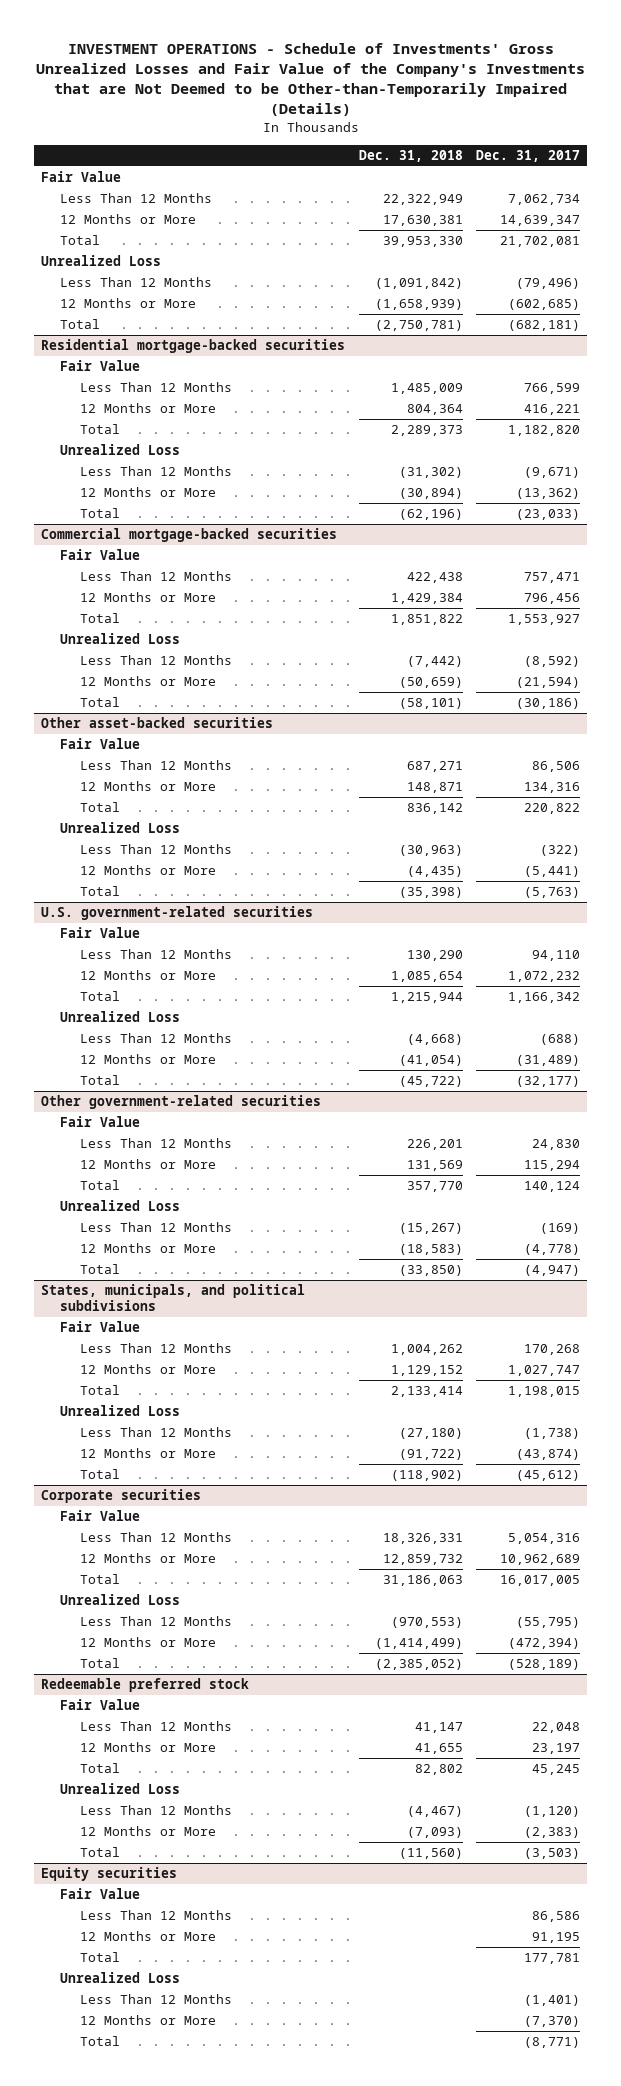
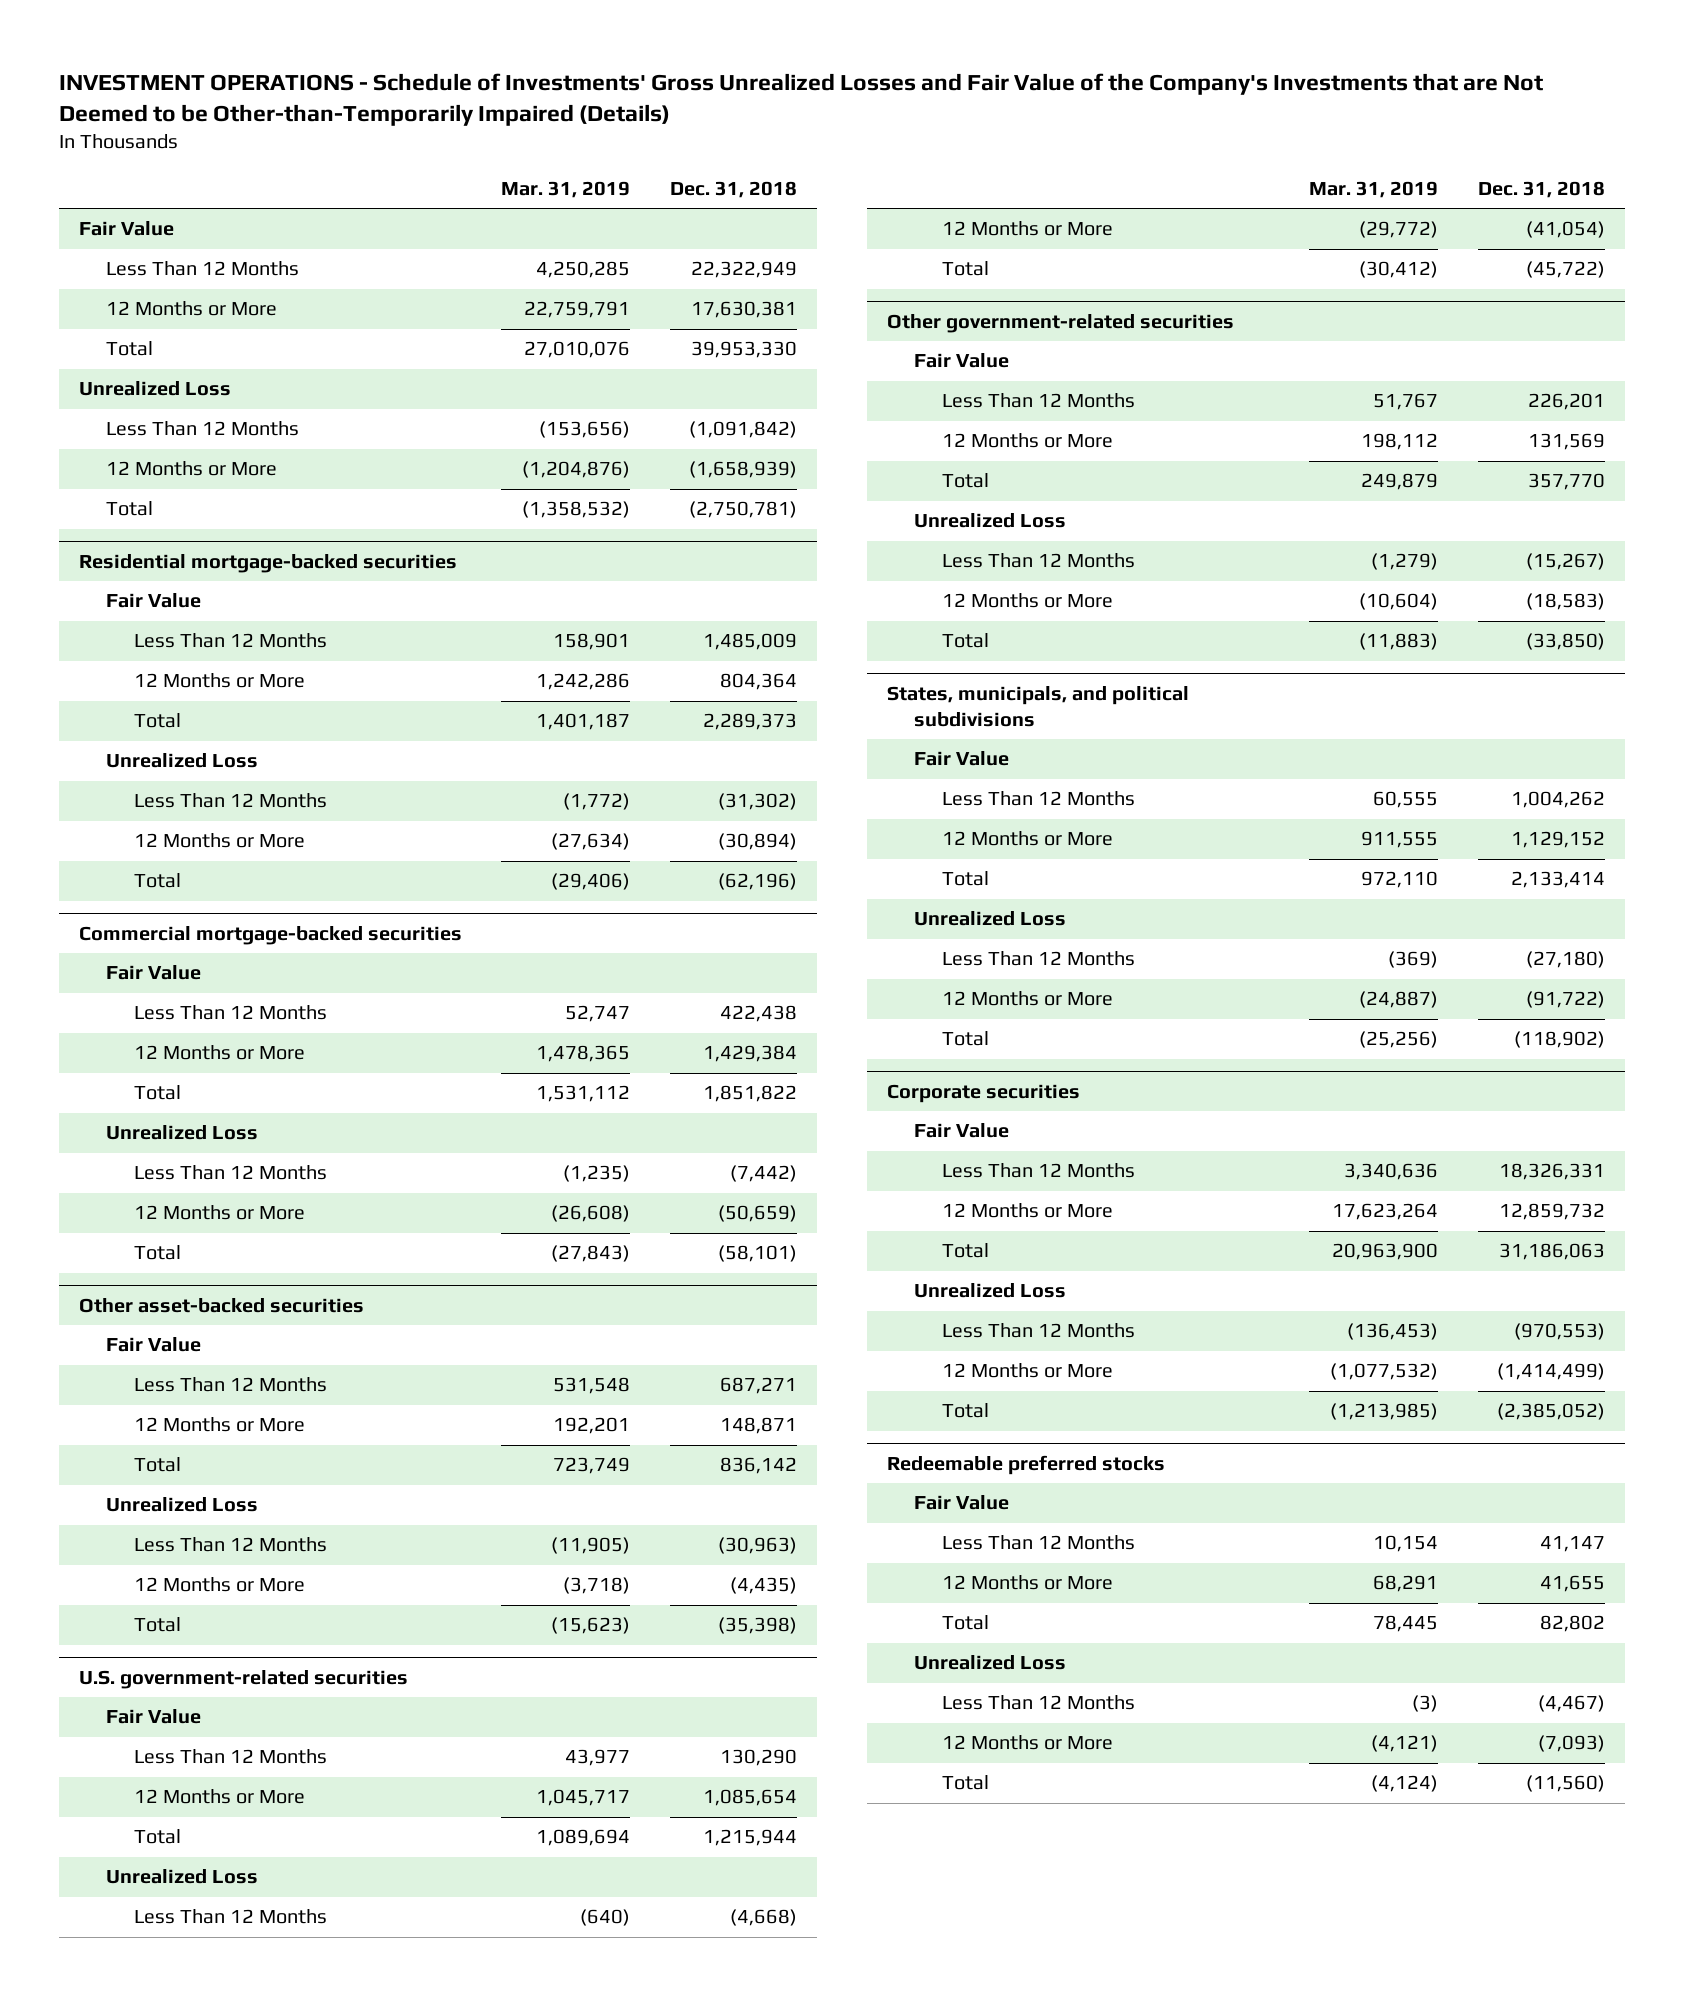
- | Dec. 31, 2018 | Dec. 31, 2017
+ | Mar. 31, 2019 | Dec. 31, 2018
- Redeemable preferred stock
+ Redeemable preferred stocks
- Equity securities
- Fair Value
- Less Than 12 Months | | 86,586
- 12 Months or More | | 91,195
- Total | | 177,781
- Unrealized Loss
- Less Than 12 Months | | (1,401)
- 12 Months or More | | (7,370)
- Total | | (8,771)

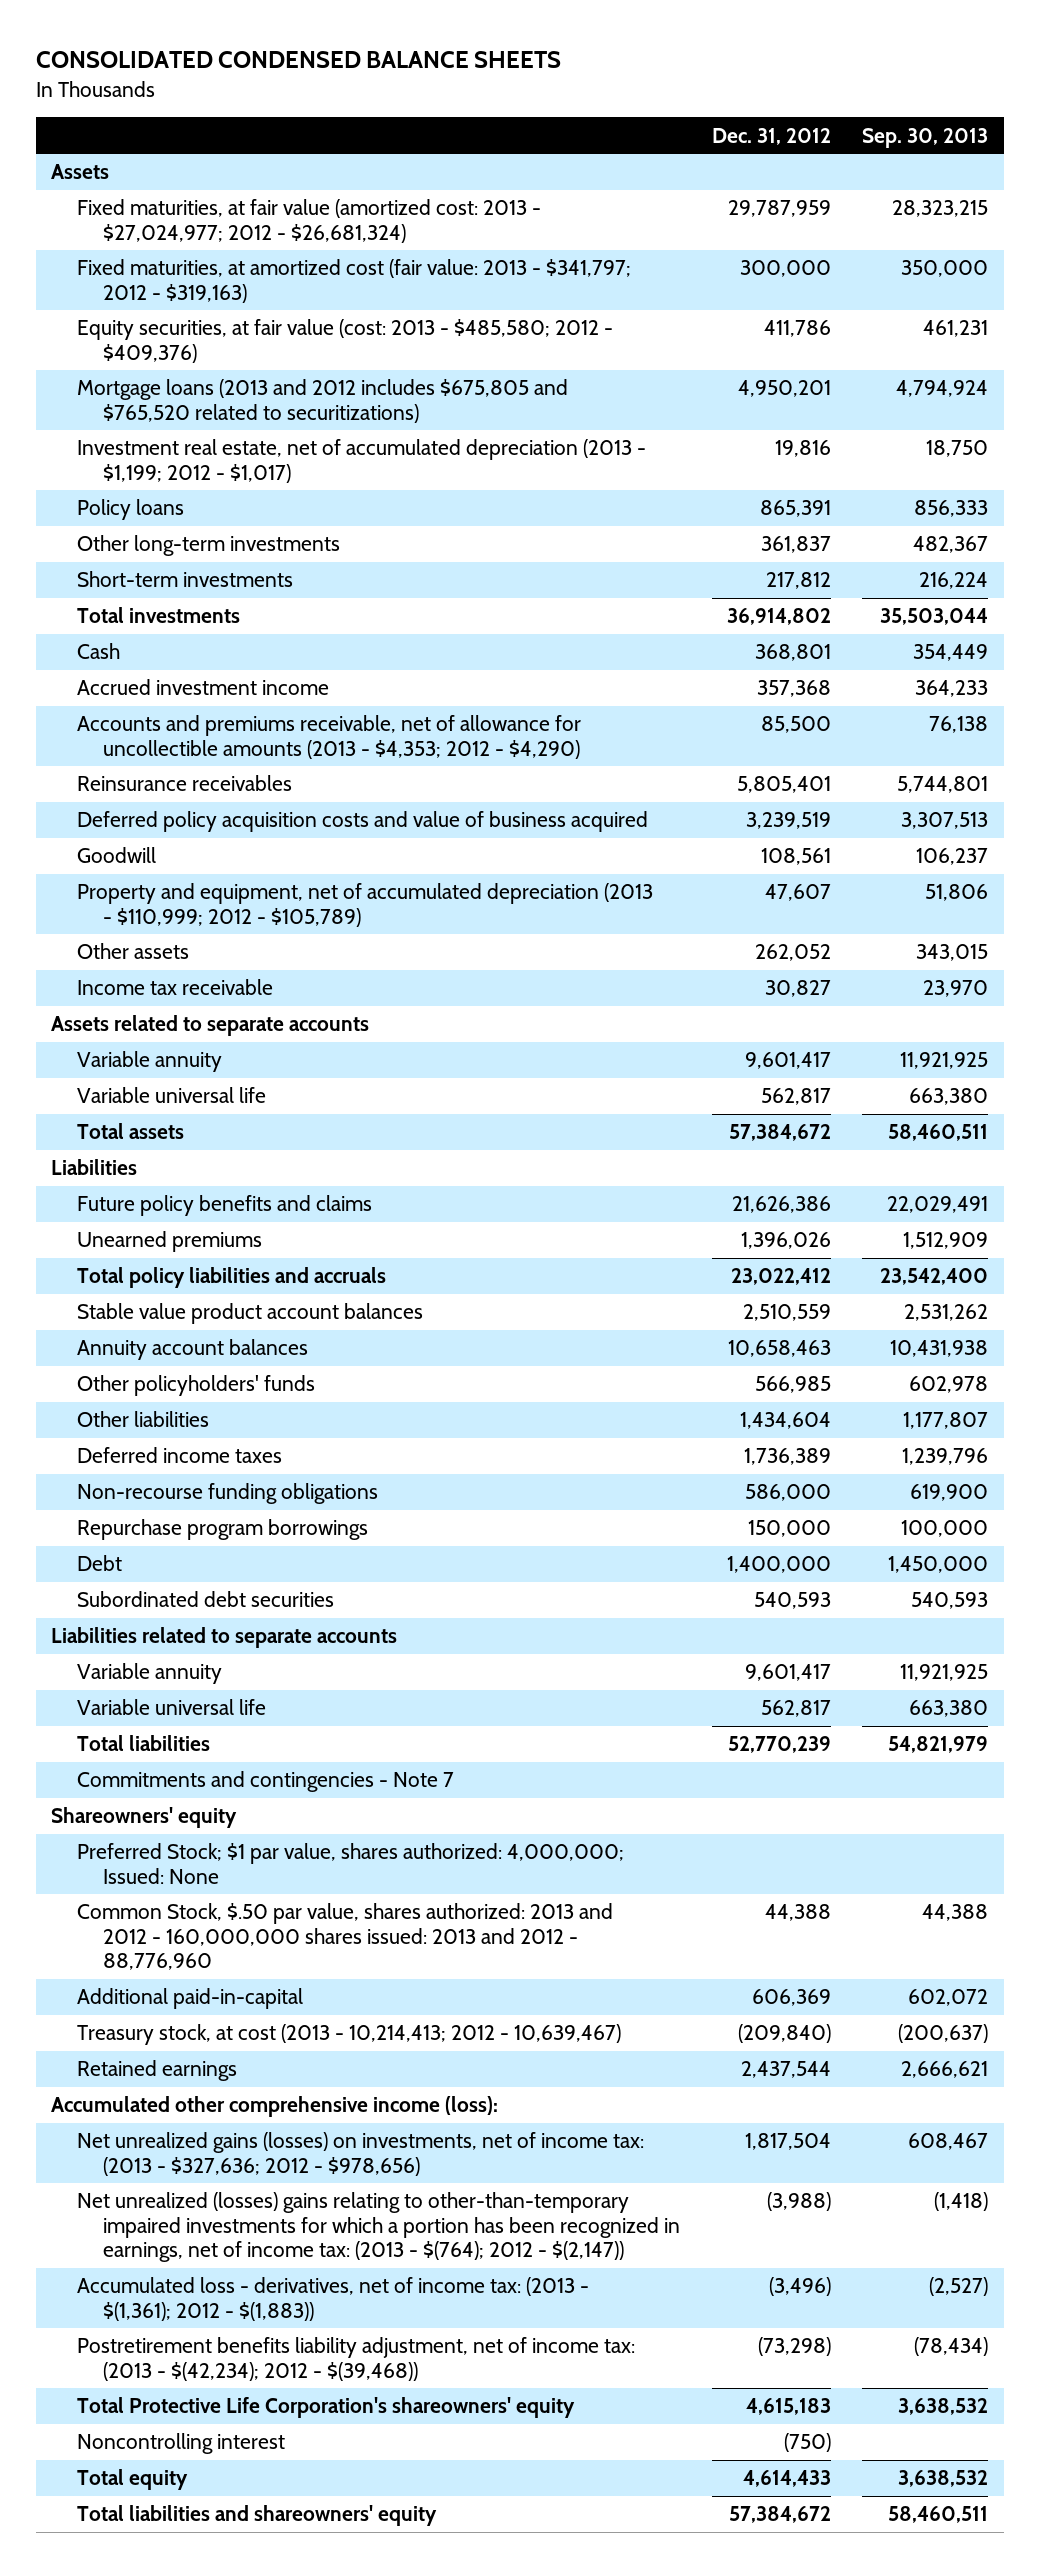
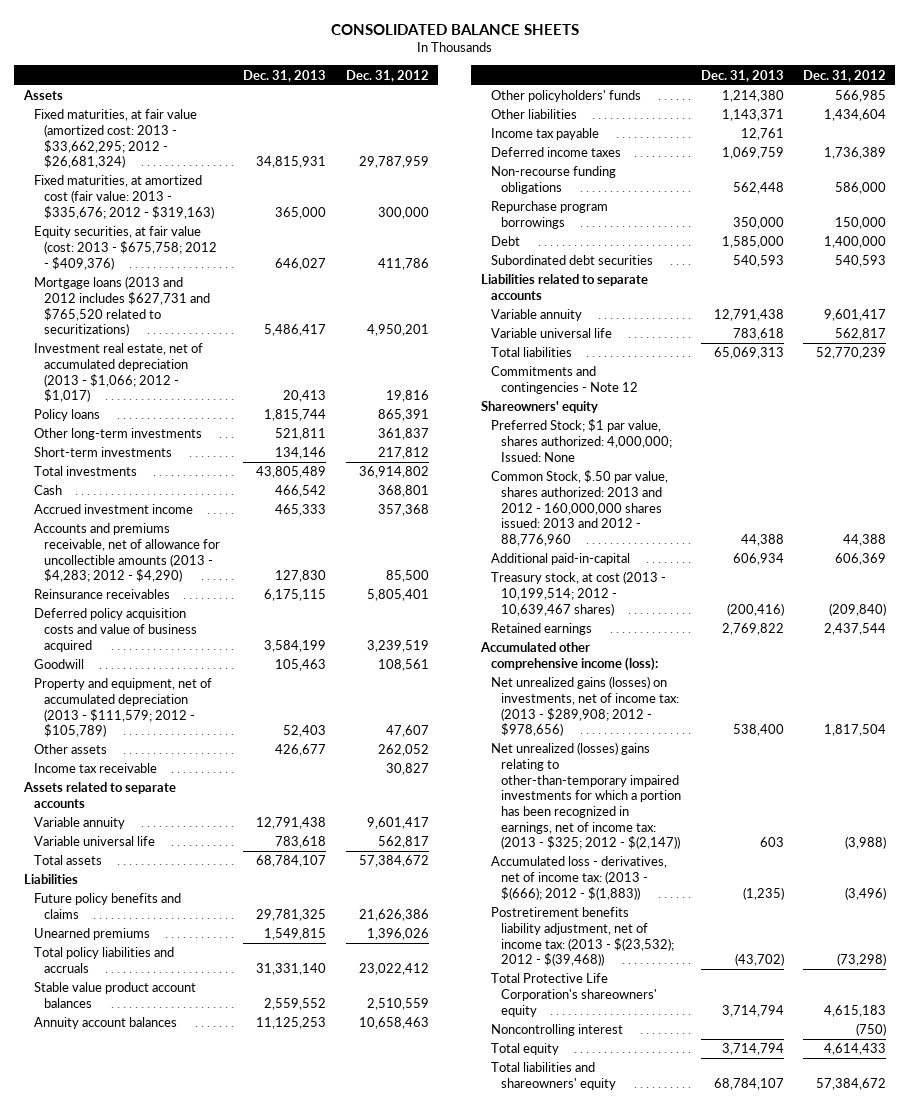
- CONSOLIDATED CONDENSED BALANCE SHEETS
+ CONSOLIDATED BALANCE SHEETS
- | Dec. 31, 2012 | Sep. 30, 2013
+ | Dec. 31, 2013 | Dec. 31, 2012
- Fixed maturities, at fair value (amortized cost: 2013 - $27,024,977; 2012 - $26,681,324) | 29,787,959 | 28,323,215
- Fixed maturities, at amortized cost (fair value: 2013 - $341,797; 2012 - $319,163) | 300,000 | 350,000
- Equity securities, at fair value (cost: 2013 - $485,580; 2012 - $409,376) | 411,786 | 461,231
- Mortgage loans (2013 and 2012 includes $675,805 and $765,520 related to securitizations) | 4,950,201 | 4,794,924
- Investment real estate, net of accumulated depreciation (2013 - $1,199; 2012 - $1,017) | 19,816 | 18,750
+ Fixed maturities, at fair value (amortized cost: 2013 - $33,662,295; 2012 - $26,681,324) | 34,815,931 | 29,787,959
+ Fixed maturities, at amortized cost (fair value: 2013 - $335,676; 2012 - $319,163) | 365,000 | 300,000
+ Equity securities, at fair value (cost: 2013 - $675,758; 2012 - $409,376) | 646,027 | 411,786
+ Mortgage loans (2013 and 2012 includes $627,731 and $765,520 related to securitizations) | 5,486,417 | 4,950,201
+ Investment real estate, net of accumulated depreciation (2013 - $1,066; 2012 - $1,017) | 20,413 | 19,816
- Accounts and premiums receivable, net of allowance for uncollectible amounts (2013 - $4,353; 2012 - $4,290) | 85,500 | 76,138
+ Accounts and premiums receivable, net of allowance for uncollectible amounts (2013 - $4,283; 2012 - $4,290) | 127,830 | 85,500
- Property and equipment, net of accumulated depreciation (2013 - $110,999; 2012 - $105,789) | 47,607 | 51,806
+ Property and equipment, net of accumulated depreciation (2013 - $111,579; 2012 - $105,789) | 52,403 | 47,607
+ Income tax payable | 12,761 |
- Commitments and contingencies - Note 7
+ Commitments and contingencies - Note 12
- Treasury stock, at cost (2013 - 10,214,413; 2012 - 10,639,467) | (209,840) | (200,637)
+ Treasury stock, at cost (2013 - 10,199,514; 2012 - 10,639,467 shares) | (200,416) | (209,840)
- Net unrealized gains (losses) on investments, net of income tax: (2013 - $327,636; 2012 - $978,656) | 1,817,504 | 608,467
- Net unrealized (losses) gains relating to other-than-temporary impaired investments for which a portion has been recognized in earnings, net of income tax: (2013 - $(764); 2012 - $(2,147)) | (3,988) | (1,418)
- Accumulated loss - derivatives, net of income tax: (2013 - $(1,361); 2012 - $(1,883)) | (3,496) | (2,527)
- Postretirement benefits liability adjustment, net of income tax: (2013 - $(42,234); 2012 - $(39,468)) | (73,298) | (78,434)
+ Net unrealized gains (losses) on investments, net of income tax: (2013 - $289,908; 2012 - $978,656) | 538,400 | 1,817,504
+ Net unrealized (losses) gains relating to other-than-temporary impaired investments for which a portion has been recognized in earnings, net of income tax: (2013 - $325; 2012 - $(2,147)) | 603 | (3,988)
+ Accumulated loss - derivatives, net of income tax: (2013 - $(666); 2012 - $(1,883)) | (1,235) | (3,496)
+ Postretirement benefits liability adjustment, net of income tax: (2013 - $(23,532); 2012 - $(39,468)) | (43,702) | (73,298)

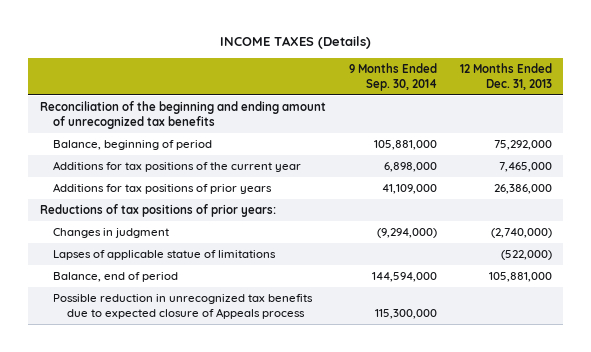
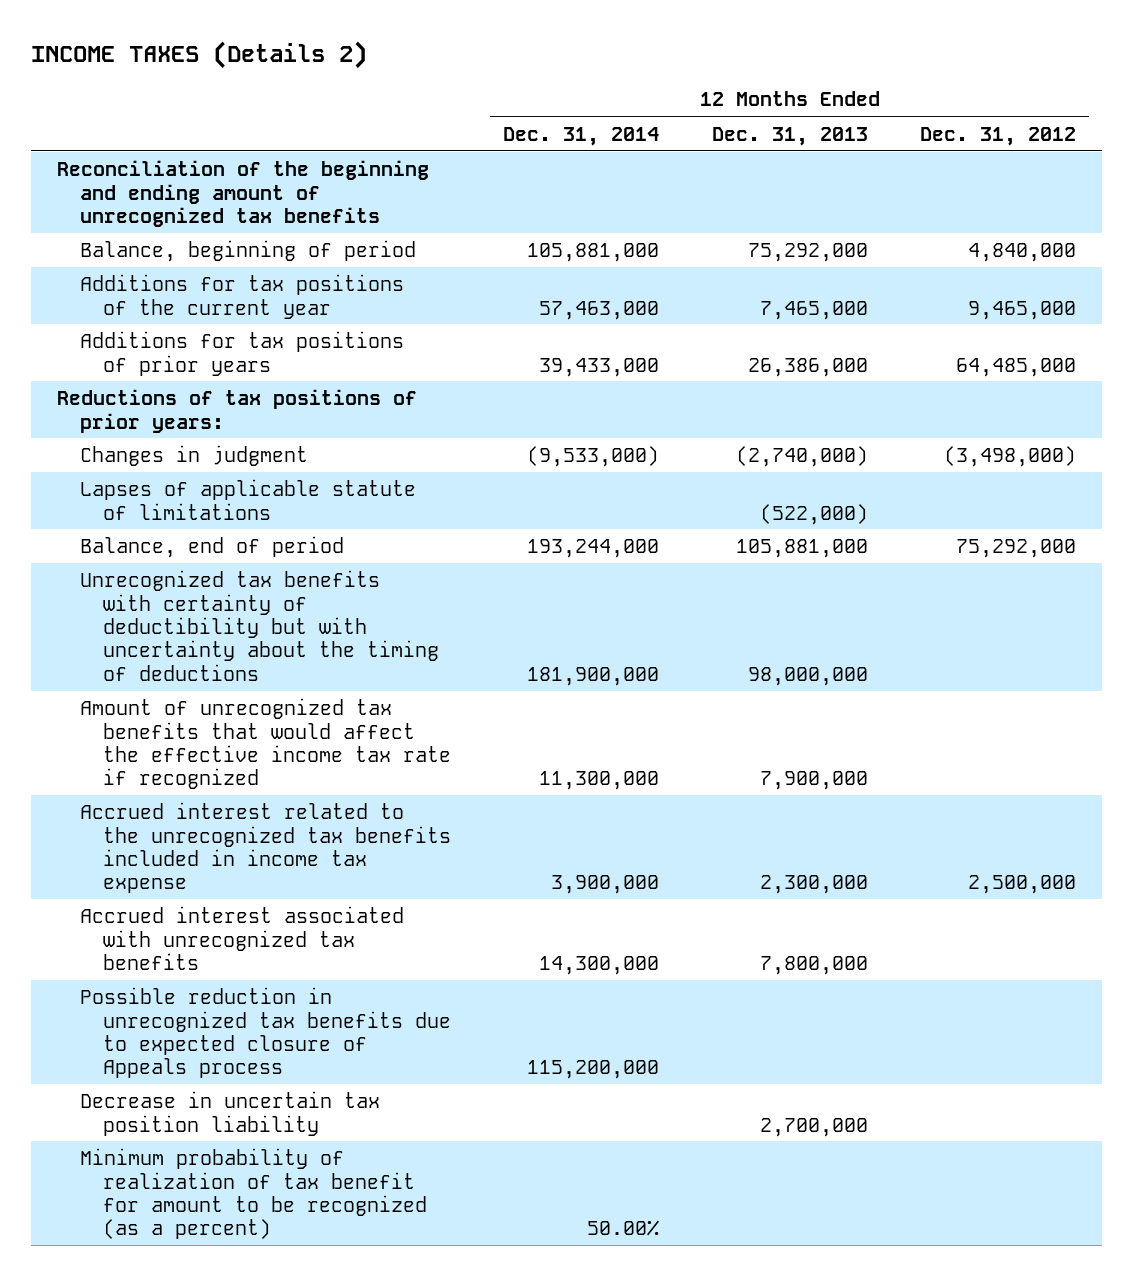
- INCOME TAXES (Details)
+ INCOME TAXES (Details 2)
- | 9 Months Ended Sep. 30, 2014 | 12 Months Ended Dec. 31, 2013
+ | 12 Months Ended Dec. 31, 2014 | 12 Months Ended Dec. 31, 2013 | 12 Months Ended Dec. 31, 2012
- Lapses of applicable statue of limitations | | (522,000)
+ Lapses of applicable statute of limitations | | (522,000) |
+ Unrecognized tax benefits with certainty of deductibility but with uncertainty about the timing of deductions | 181,900,000 | 98,000,000 |
+ Amount of unrecognized tax benefits that would affect the effective income tax rate if recognized | 11,300,000 | 7,900,000 |
+ Accrued interest related to the unrecognized tax benefits included in income tax expense | 3,900,000 | 2,300,000 | 2,500,000
+ Accrued interest associated with unrecognized tax benefits | 14,300,000 | 7,800,000 |
+ Decrease in uncertain tax position liability | | 2,700,000 |
+ Minimum probability of realization of tax benefit for amount to be recognized (as a percent) | 50.00% | |

